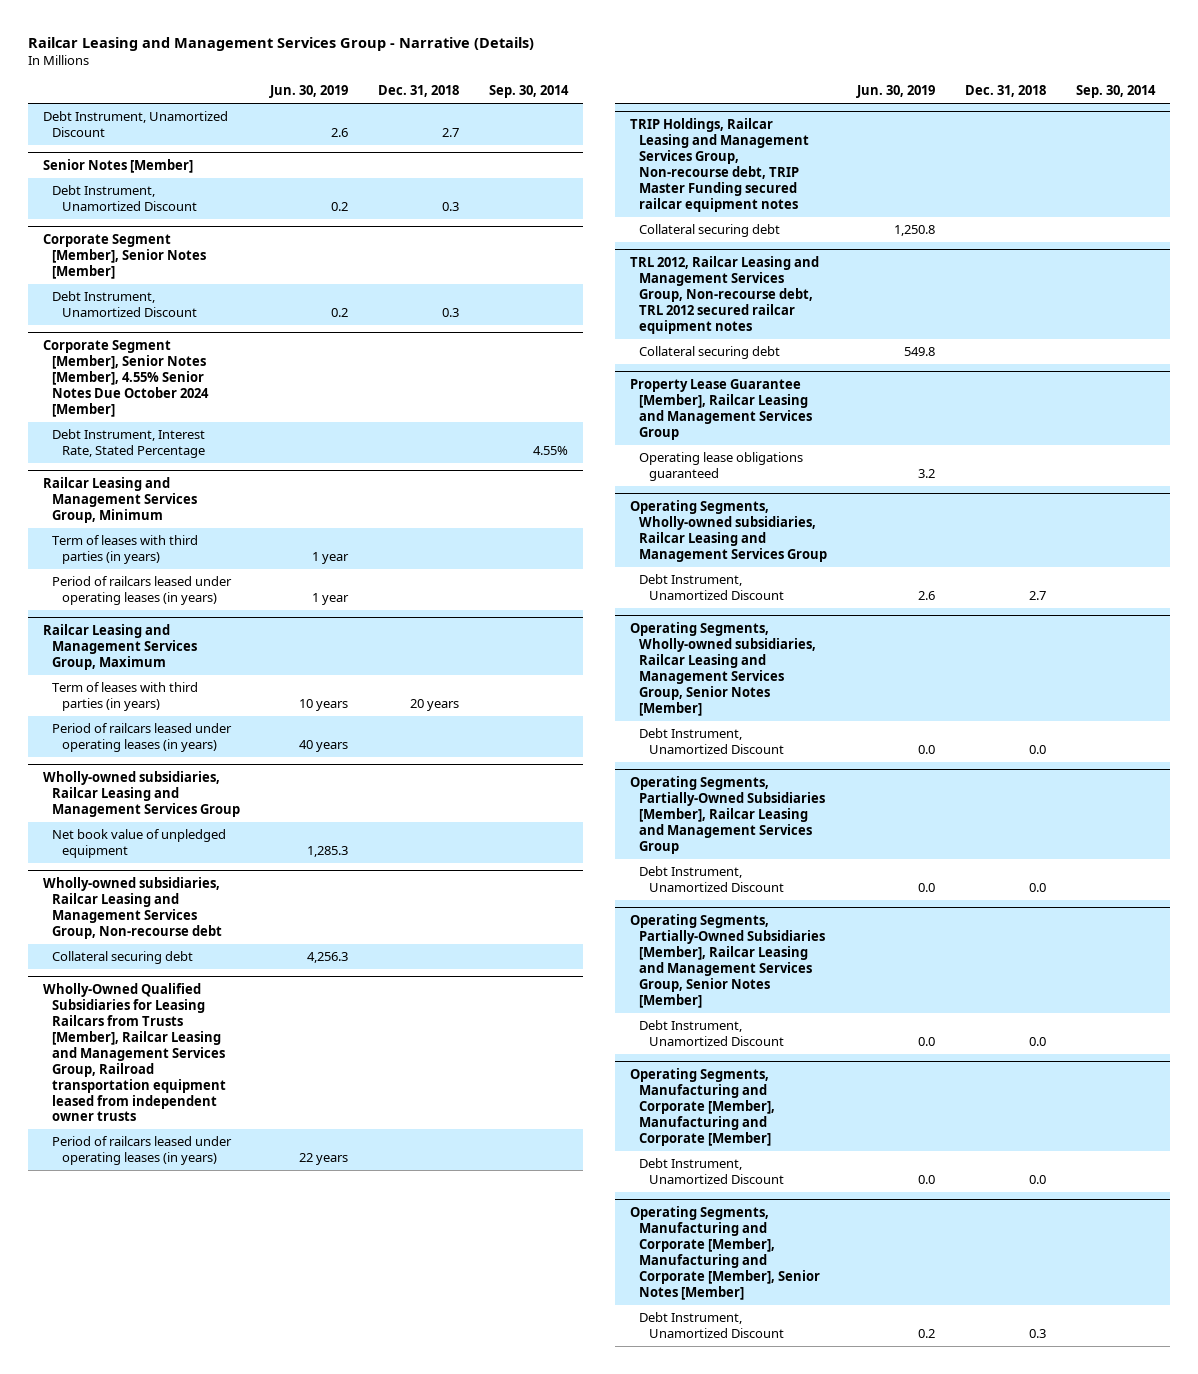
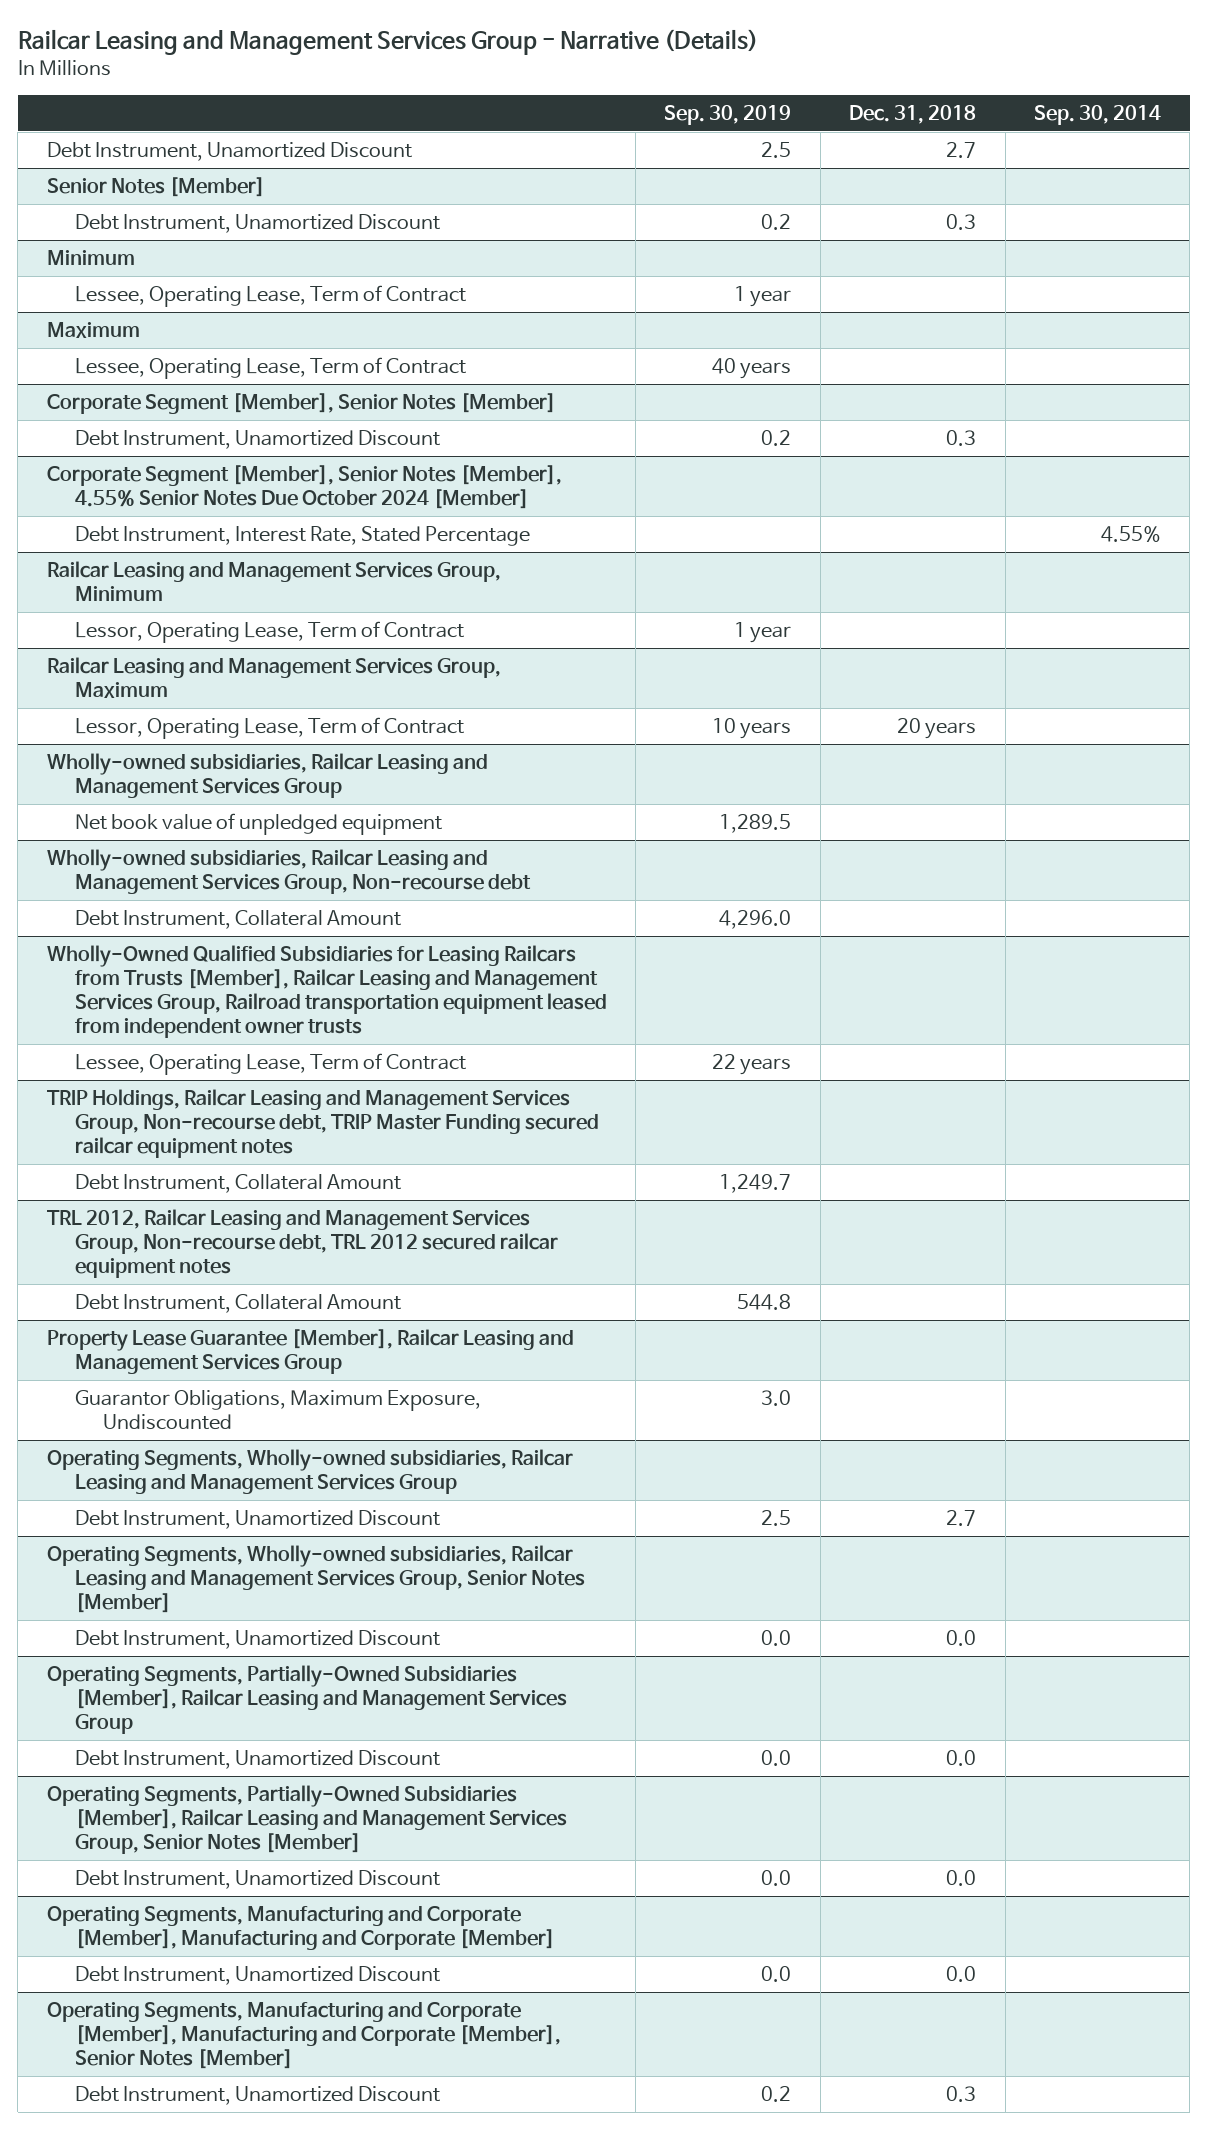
- | Jun. 30, 2019 | Dec. 31, 2018 | Sep. 30, 2014
+ | Sep. 30, 2019 | Dec. 31, 2018 | Sep. 30, 2014
+ Minimum
+ Lessee, Operating Lease, Term of Contract | 1 year | |
+ Maximum
+ Lessee, Operating Lease, Term of Contract | 40 years | |
@ Railcar Leasing and Management Services Group, Minimum
- Term of leases with third parties (in years) | 1 year | |
- Period of railcars leased under operating leases (in years) | 1 year | |
+ Lessor, Operating Lease, Term of Contract | 1 year | |
@ Railcar Leasing and Management Services Group, Maximum
- Term of leases with third parties (in years) | 10 years | 20 years |
- Period of railcars leased under operating leases (in years) | 40 years | |
+ Lessor, Operating Lease, Term of Contract | 10 years | 20 years |
@ Wholly-owned subsidiaries, Railcar Leasing and Management Services Group, Non-recourse debt
- Collateral securing debt | 4,256.3 | |
+ Debt Instrument, Collateral Amount | 4,296.0 | |
@ Wholly-Owned Qualified Subsidiaries for Leasing Railcars from Trusts [Member], Railcar Leasing and Management Services Group, Railroad transportation equipment leased from independent owner trusts
- Period of railcars leased under operating leases (in years) | 22 years | |
+ Lessee, Operating Lease, Term of Contract | 22 years | |
@ TRIP Holdings, Railcar Leasing and Management Services Group, Non-recourse debt, TRIP Master Funding secured railcar equipment notes
- Collateral securing debt | 1,250.8 | |
+ Debt Instrument, Collateral Amount | 1,249.7 | |
@ TRL 2012, Railcar Leasing and Management Services Group, Non-recourse debt, TRL 2012 secured railcar equipment notes
- Collateral securing debt | 549.8 | |
+ Debt Instrument, Collateral Amount | 544.8 | |
@ Property Lease Guarantee [Member], Railcar Leasing and Management Services Group
- Operating lease obligations guaranteed | 3.2 | |
+ Guarantor Obligations, Maximum Exposure, Undiscounted | 3.0 | |

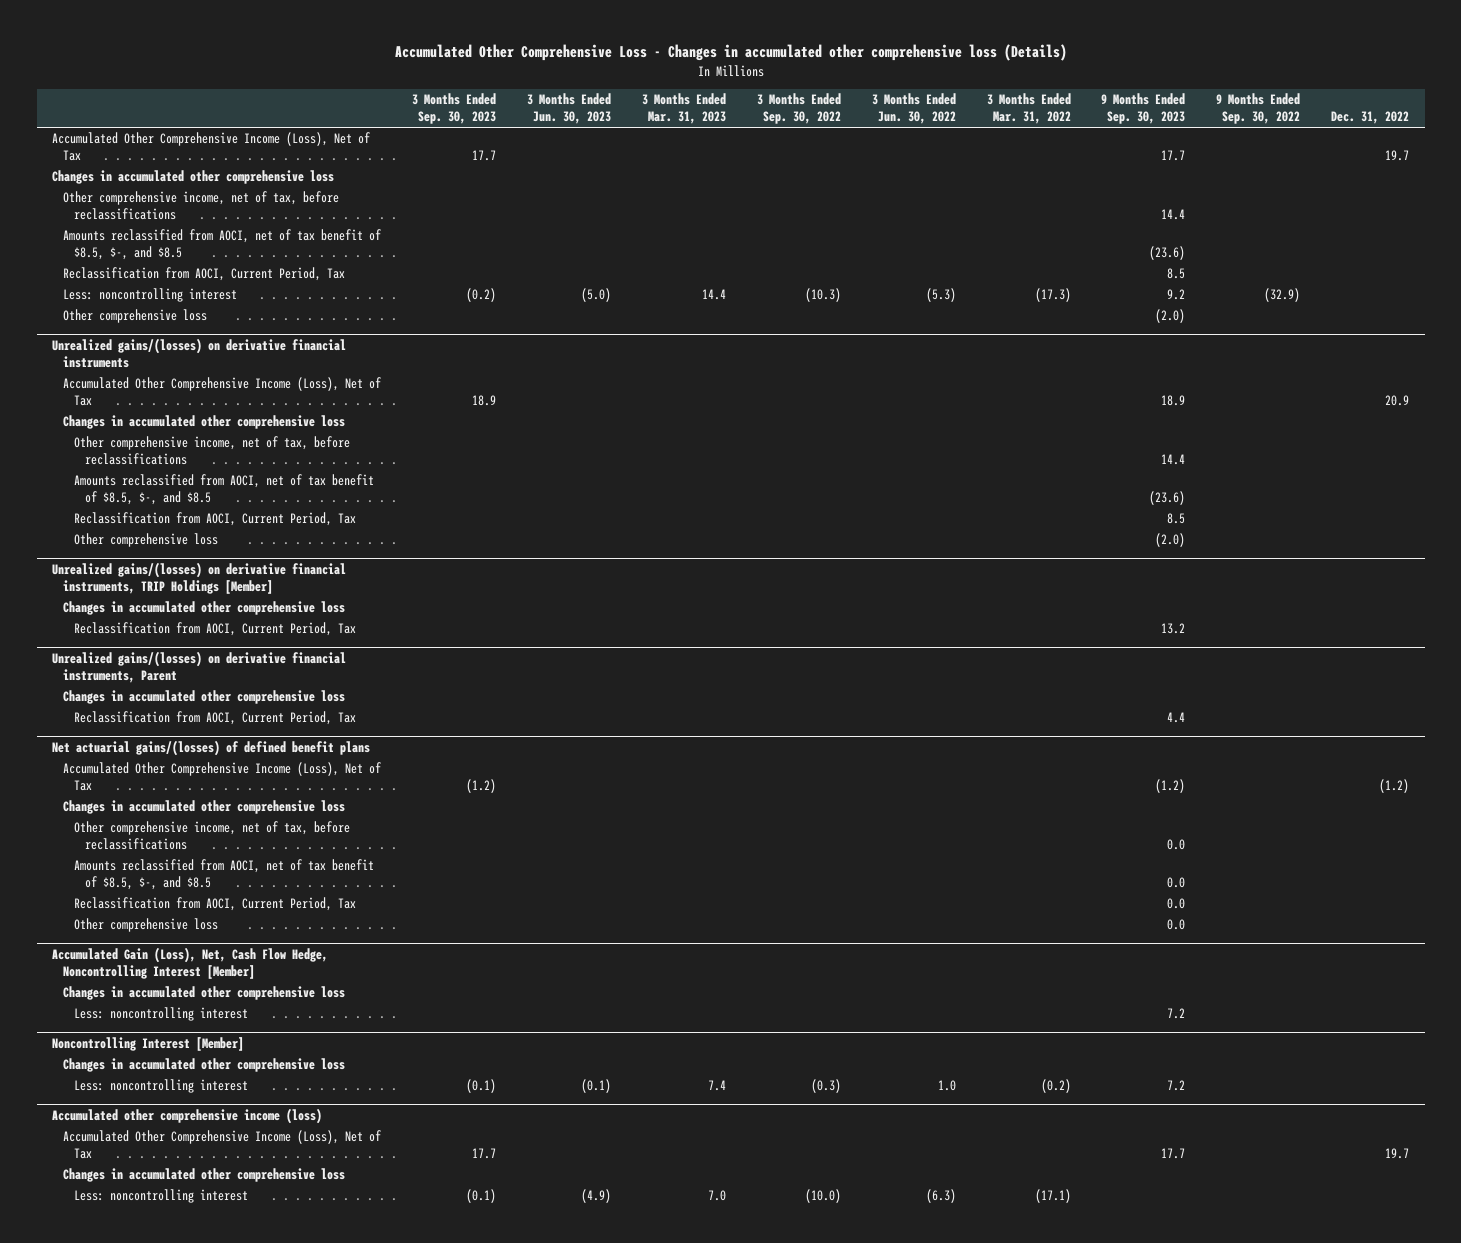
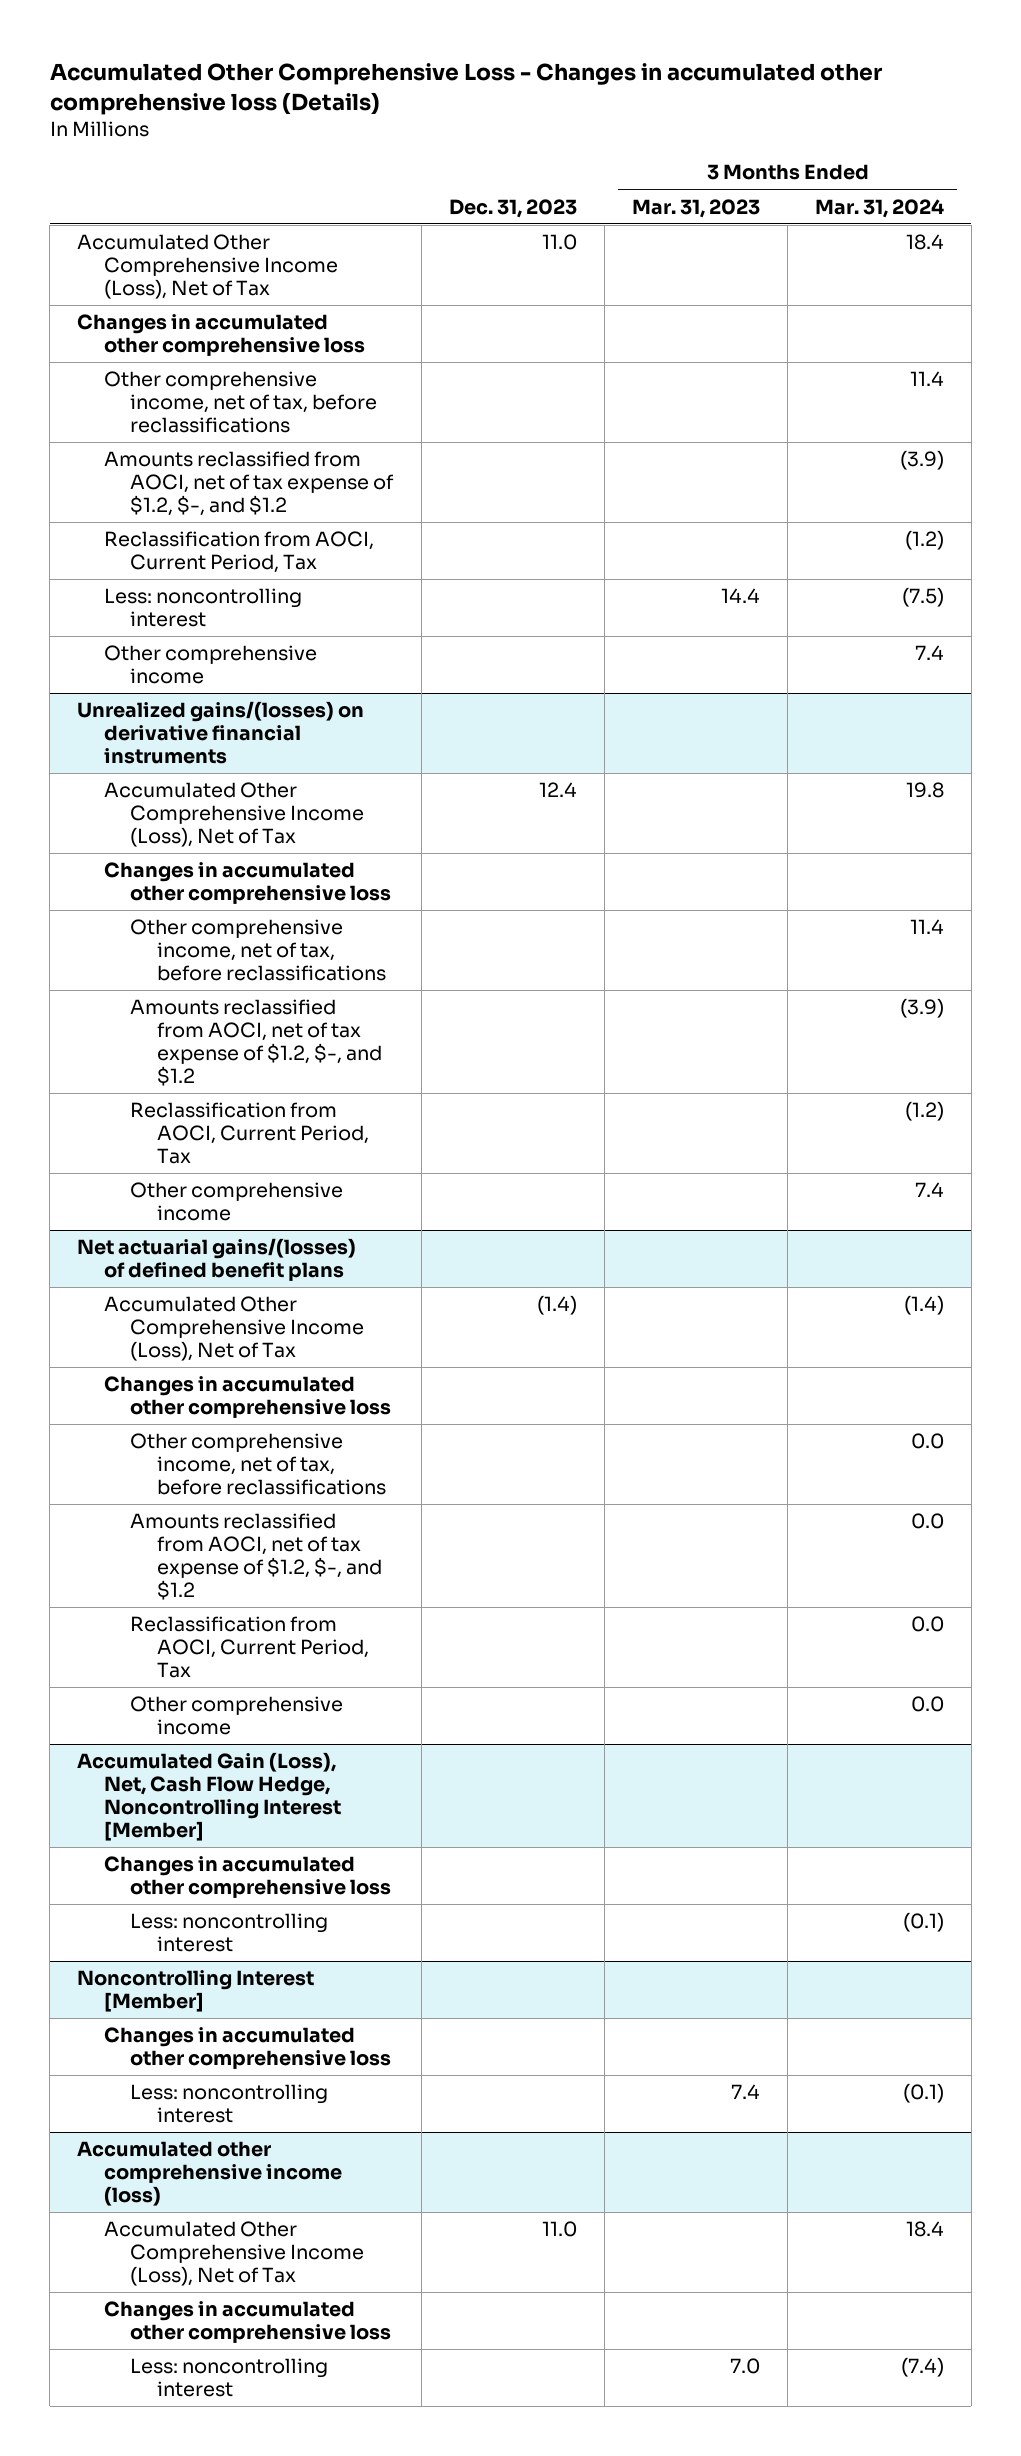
- | 3 Months Ended Sep. 30, 2023 | 3 Months Ended Jun. 30, 2023 | 3 Months Ended Mar. 31, 2023 | 3 Months Ended Sep. 30, 2022 | 3 Months Ended Jun. 30, 2022 | 3 Months Ended Mar. 31, 2022 | 9 Months Ended Sep. 30, 2023 | 9 Months Ended Sep. 30, 2022 | Dec. 31, 2022
+ | Dec. 31, 2023 | 3 Months Ended Mar. 31, 2023 | 3 Months Ended Mar. 31, 2024
- Amounts reclassified from AOCI, net of tax benefit of $8.5, $-, and $8.5 | | | | | | | (23.6) | |
+ Amounts reclassified from AOCI, net of tax expense of $1.2, $-, and $1.2 | | | (3.9)
- Other comprehensive loss | | | | | | | (2.0) | |
+ Other comprehensive income | | | 7.4
@ Unrealized gains/(losses) on derivative financial instruments
- Amounts reclassified from AOCI, net of tax benefit of $8.5, $-, and $8.5 | | | | | | | (23.6) | |
+ Amounts reclassified from AOCI, net of tax expense of $1.2, $-, and $1.2 | | | (3.9)
- Other comprehensive loss | | | | | | | (2.0) | |
- Unrealized gains/(losses) on derivative financial instruments, TRIP Holdings [Member]
- Changes in accumulated other comprehensive loss
- Reclassification from AOCI, Current Period, Tax | | | | | | | 13.2 | |
- Unrealized gains/(losses) on derivative financial instruments, Parent
- Changes in accumulated other comprehensive loss
- Reclassification from AOCI, Current Period, Tax | | | | | | | 4.4 | |
@ Unrealized gains/(losses) on derivative financial instruments
+ Other comprehensive income | | | 7.4
@ Net actuarial gains/(losses) of defined benefit plans
- Amounts reclassified from AOCI, net of tax benefit of $8.5, $-, and $8.5 | | | | | | | 0.0 | |
+ Amounts reclassified from AOCI, net of tax expense of $1.2, $-, and $1.2 | | | 0.0
- Other comprehensive loss | | | | | | | 0.0 | |
+ Other comprehensive income | | | 0.0

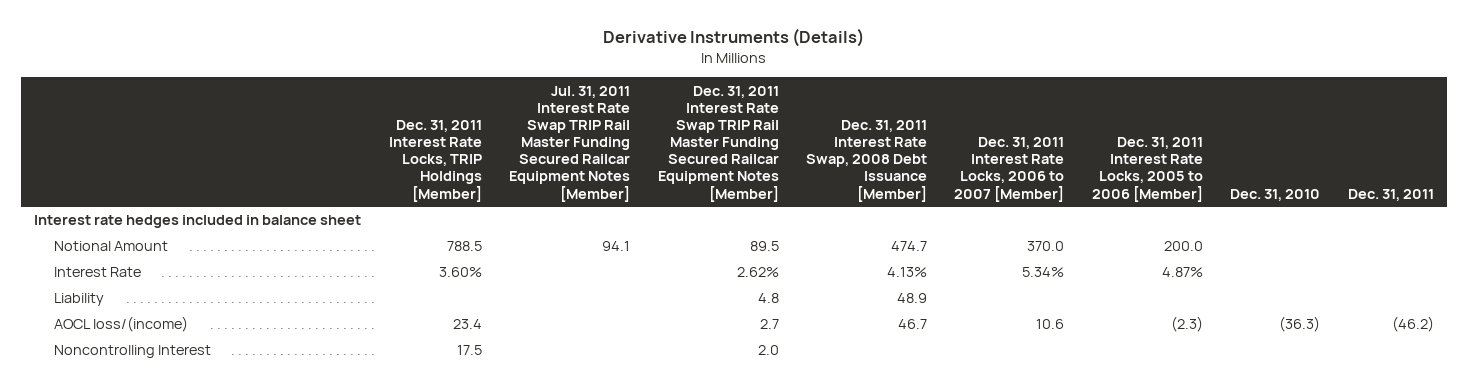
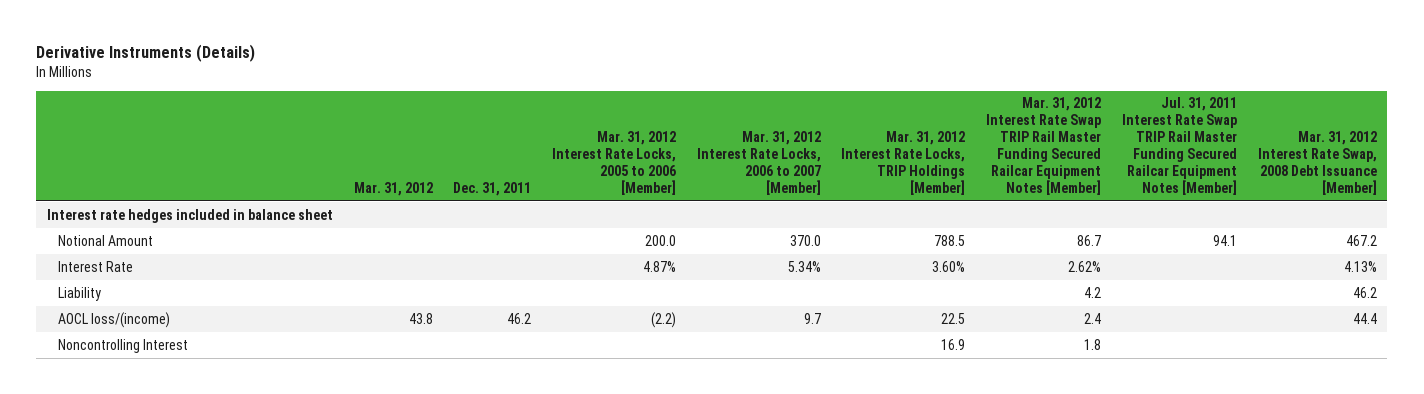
- | Dec. 31, 2011 Interest Rate Locks, TRIP Holdings [Member] | Jul. 31, 2011 Interest Rate Swap TRIP Rail Master Funding Secured Railcar Equipment Notes [Member] | Dec. 31, 2011 Interest Rate Swap TRIP Rail Master Funding Secured Railcar Equipment Notes [Member] | Dec. 31, 2011 Interest Rate Swap, 2008 Debt Issuance [Member] | Dec. 31, 2011 Interest Rate Locks, 2006 to 2007 [Member] | Dec. 31, 2011 Interest Rate Locks, 2005 to 2006 [Member] | Dec. 31, 2010 | Dec. 31, 2011
+ | Mar. 31, 2012 | Dec. 31, 2011 | Mar. 31, 2012 Interest Rate Locks, 2005 to 2006 [Member] | Mar. 31, 2012 Interest Rate Locks, 2006 to 2007 [Member] | Mar. 31, 2012 Interest Rate Locks, TRIP Holdings [Member] | Mar. 31, 2012 Interest Rate Swap TRIP Rail Master Funding Secured Railcar Equipment Notes [Member] | Jul. 31, 2011 Interest Rate Swap TRIP Rail Master Funding Secured Railcar Equipment Notes [Member] | Mar. 31, 2012 Interest Rate Swap, 2008 Debt Issuance [Member]
- AOCL loss/(income) | 23.4 | | 2.7 | 46.7 | 10.6 | (2.3) | (36.3) | (46.2)
+ AOCL loss/(income) | 43.8 | 46.2 | (2.2) | 9.7 | 22.5 | 2.4 | | 44.4

